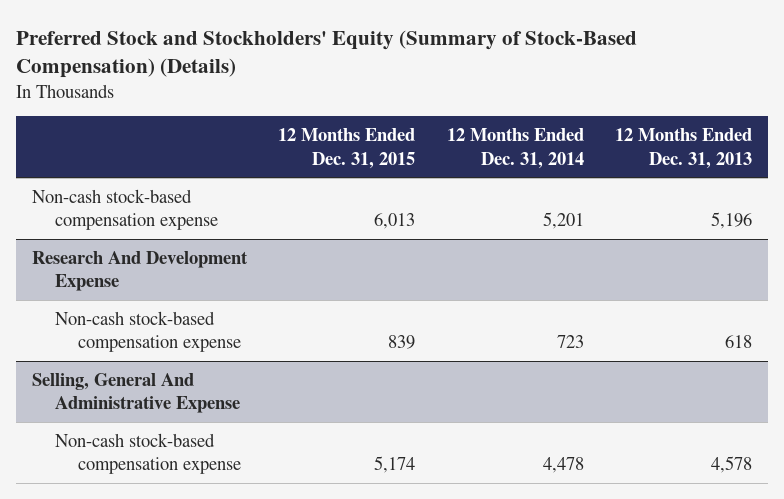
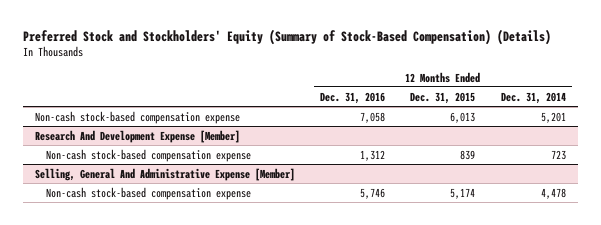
- | 12 Months Ended Dec. 31, 2015 | 12 Months Ended Dec. 31, 2014 | 12 Months Ended Dec. 31, 2013
+ | 12 Months Ended Dec. 31, 2016 | 12 Months Ended Dec. 31, 2015 | 12 Months Ended Dec. 31, 2014
- Research And Development Expense
+ Research And Development Expense [Member]
- Selling, General And Administrative Expense
+ Selling, General And Administrative Expense [Member]

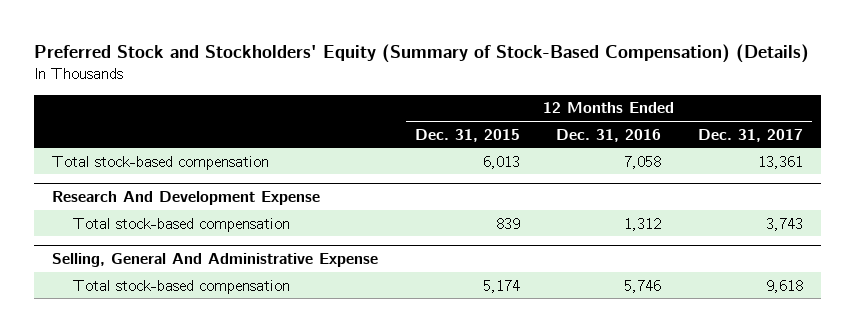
- | 12 Months Ended Dec. 31, 2016 | 12 Months Ended Dec. 31, 2015 | 12 Months Ended Dec. 31, 2014
+ | 12 Months Ended Dec. 31, 2015 | 12 Months Ended Dec. 31, 2016 | 12 Months Ended Dec. 31, 2017
- Non-cash stock-based compensation expense | 7,058 | 6,013 | 5,201
- Research And Development Expense [Member]
- Non-cash stock-based compensation expense | 1,312 | 839 | 723
- Selling, General And Administrative Expense [Member]
- Non-cash stock-based compensation expense | 5,746 | 5,174 | 4,478
+ Total stock-based compensation | 6,013 | 7,058 | 13,361
+ Research And Development Expense
+ Total stock-based compensation | 839 | 1,312 | 3,743
+ Selling, General And Administrative Expense
+ Total stock-based compensation | 5,174 | 5,746 | 9,618

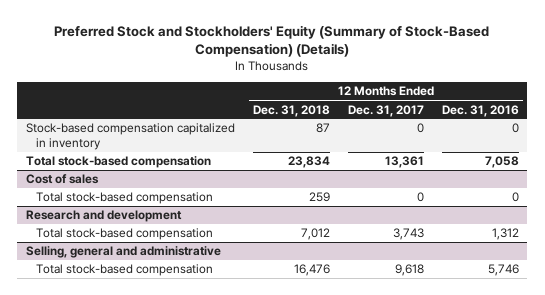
- | 12 Months Ended Dec. 31, 2015 | 12 Months Ended Dec. 31, 2016 | 12 Months Ended Dec. 31, 2017
+ | 12 Months Ended Dec. 31, 2018 | 12 Months Ended Dec. 31, 2017 | 12 Months Ended Dec. 31, 2016
+ Stock-based compensation capitalized in inventory | 87 | 0 | 0
- Research And Development Expense
+ Cost of sales
+ Total stock-based compensation | 259 | 0 | 0
+ Research and development
- Selling, General And Administrative Expense
+ Selling, general and administrative

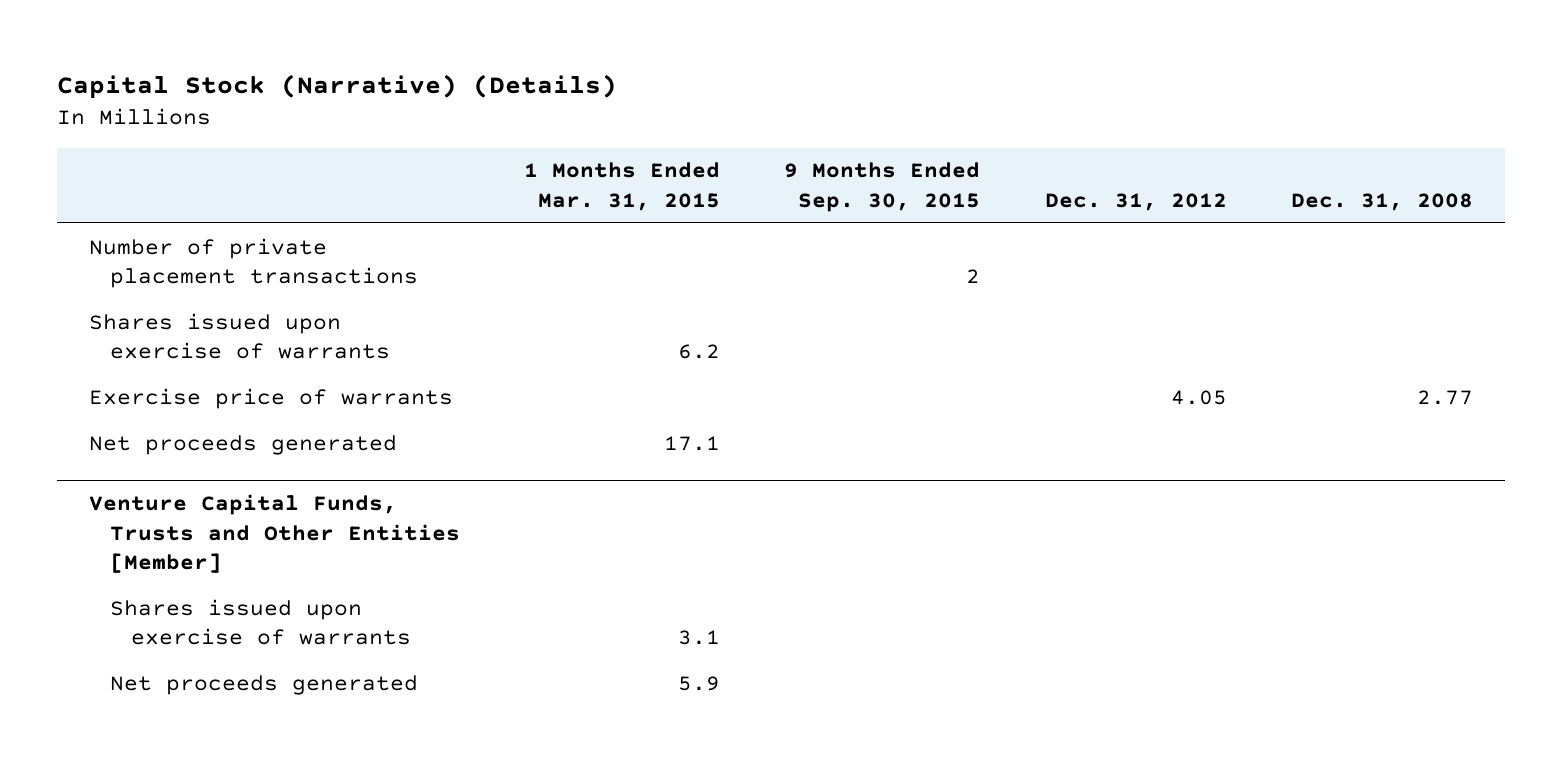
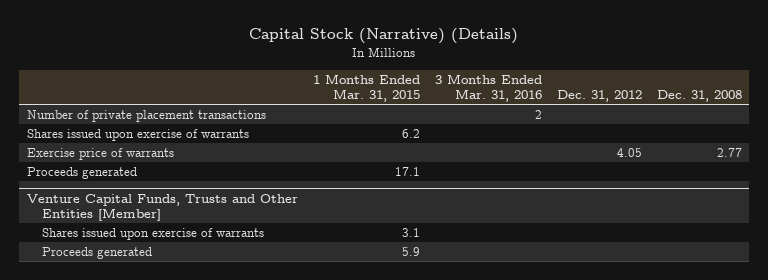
- | 1 Months Ended Mar. 31, 2015 | 9 Months Ended Sep. 30, 2015 | Dec. 31, 2012 | Dec. 31, 2008
+ | 1 Months Ended Mar. 31, 2015 | 3 Months Ended Mar. 31, 2016 | Dec. 31, 2012 | Dec. 31, 2008
- Net proceeds generated | 17.1 | | |
+ Proceeds generated | 17.1 | | |
@ Venture Capital Funds, Trusts and Other Entities [Member]
- Net proceeds generated | 5.9 | | |
+ Proceeds generated | 5.9 | | |

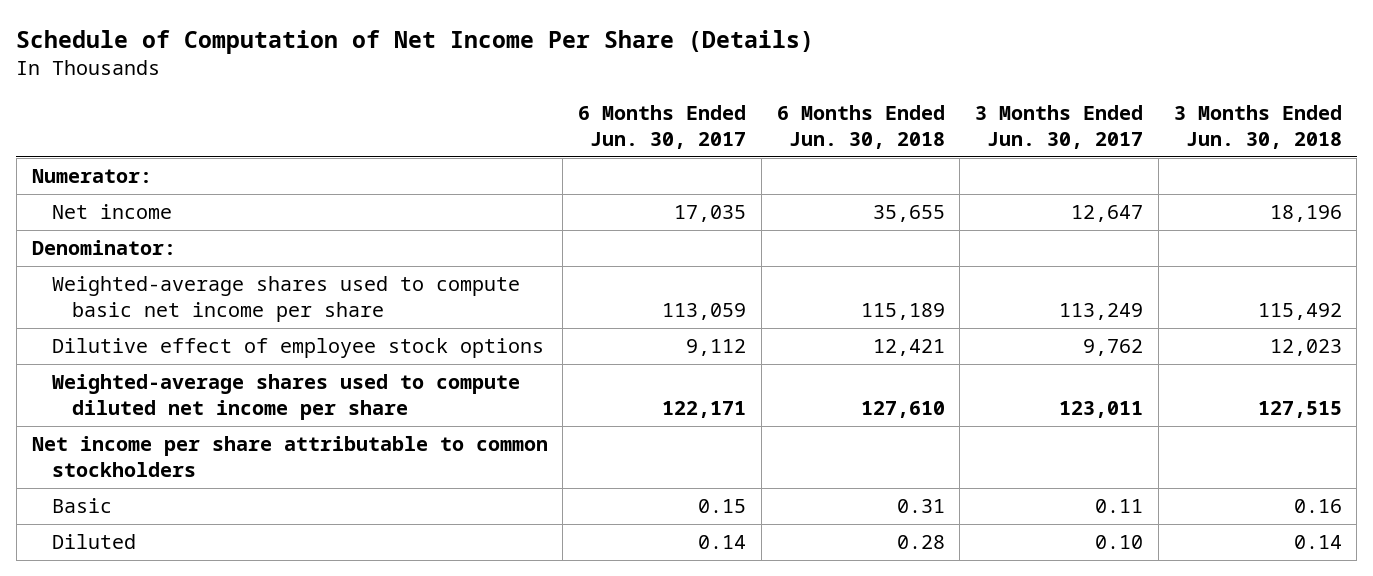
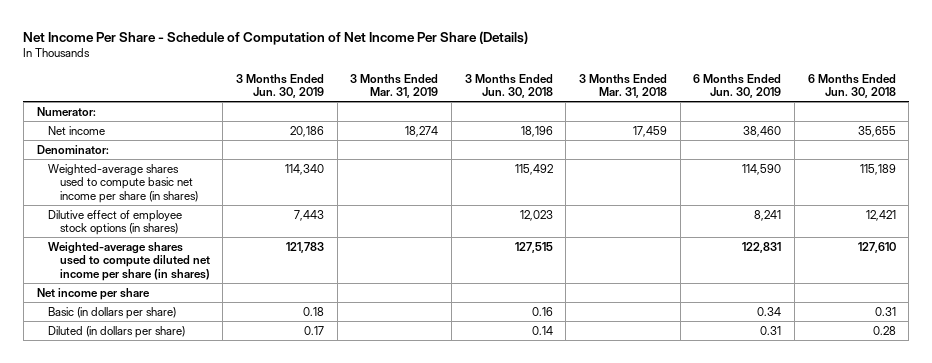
- Schedule of Computation of Net Income Per Share (Details)
+ Net Income Per Share - Schedule of Computation of Net Income Per Share (Details)
- | 6 Months Ended Jun. 30, 2017 | 6 Months Ended Jun. 30, 2018 | 3 Months Ended Jun. 30, 2017 | 3 Months Ended Jun. 30, 2018
+ | 3 Months Ended Jun. 30, 2019 | 3 Months Ended Mar. 31, 2019 | 3 Months Ended Jun. 30, 2018 | 3 Months Ended Mar. 31, 2018 | 6 Months Ended Jun. 30, 2019 | 6 Months Ended Jun. 30, 2018
- Weighted-average shares used to compute basic net income per share | 113,059 | 115,189 | 113,249 | 115,492
- Dilutive effect of employee stock options | 9,112 | 12,421 | 9,762 | 12,023
- Weighted-average shares used to compute diluted net income per share | 122,171 | 127,610 | 123,011 | 127,515
- Net income per share attributable to common stockholders
- Basic | 0.15 | 0.31 | 0.11 | 0.16
- Diluted | 0.14 | 0.28 | 0.10 | 0.14
+ Weighted-average shares used to compute basic net income per share (in shares) | 114,340 | | 115,492 | | 114,590 | 115,189
+ Dilutive effect of employee stock options (in shares) | 7,443 | | 12,023 | | 8,241 | 12,421
+ Weighted-average shares used to compute diluted net income per share (in shares) | 121,783 | | 127,515 | | 122,831 | 127,610
+ Net income per share
+ Basic (in dollars per share) | 0.18 | | 0.16 | | 0.34 | 0.31
+ Diluted (in dollars per share) | 0.17 | | 0.14 | | 0.31 | 0.28

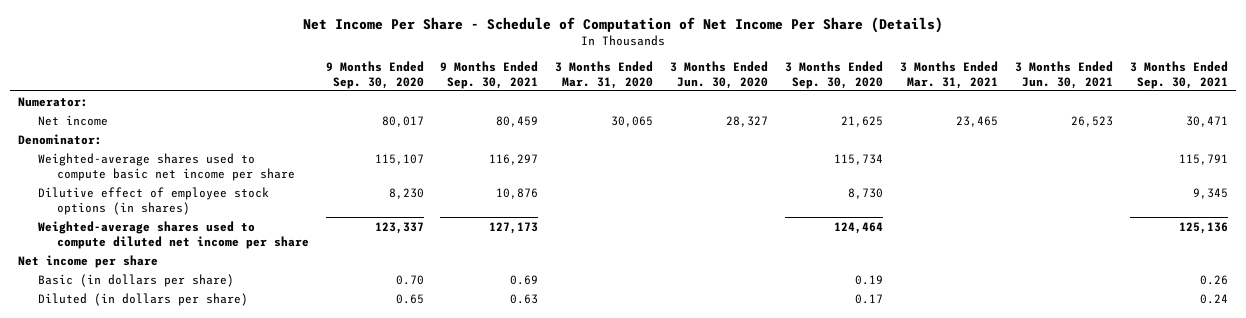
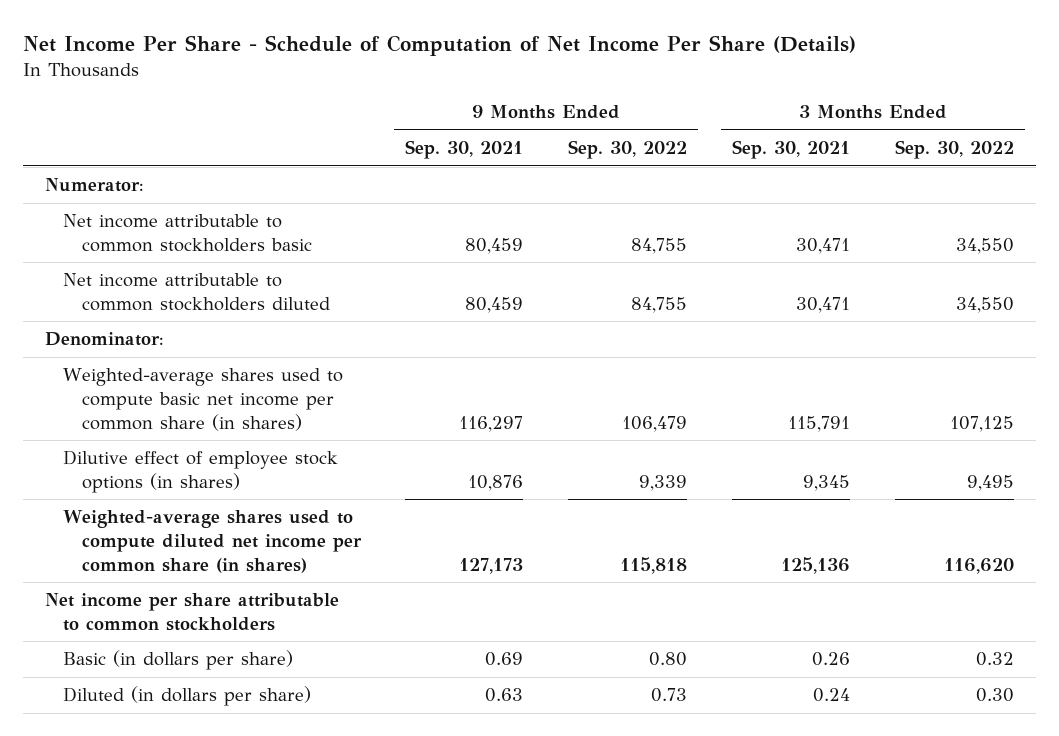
- | 9 Months Ended Sep. 30, 2020 | 9 Months Ended Sep. 30, 2021 | 3 Months Ended Mar. 31, 2020 | 3 Months Ended Jun. 30, 2020 | 3 Months Ended Sep. 30, 2020 | 3 Months Ended Mar. 31, 2021 | 3 Months Ended Jun. 30, 2021 | 3 Months Ended Sep. 30, 2021
+ | 9 Months Ended Sep. 30, 2021 | 9 Months Ended Sep. 30, 2022 | 3 Months Ended Sep. 30, 2021 | 3 Months Ended Sep. 30, 2022
- Net income | 80,017 | 80,459 | 30,065 | 28,327 | 21,625 | 23,465 | 26,523 | 30,471
+ Net income attributable to common stockholders basic | 80,459 | 84,755 | 30,471 | 34,550
+ Net income attributable to common stockholders diluted | 80,459 | 84,755 | 30,471 | 34,550
- Weighted-average shares used to compute basic net income per share | 115,107 | 116,297 | | | 115,734 | | | 115,791
+ Weighted-average shares used to compute basic net income per common share (in shares) | 116,297 | 106,479 | 115,791 | 107,125
- Weighted-average shares used to compute diluted net income per share | 123,337 | 127,173 | | | 124,464 | | | 125,136
- Net income per share
+ Weighted-average shares used to compute diluted net income per common share (in shares) | 127,173 | 115,818 | 125,136 | 116,620
+ Net income per share attributable to common stockholders

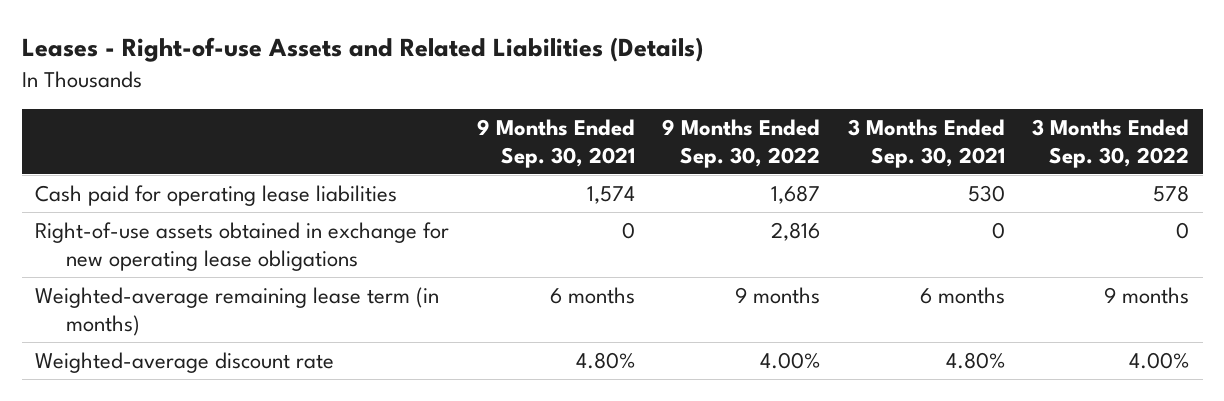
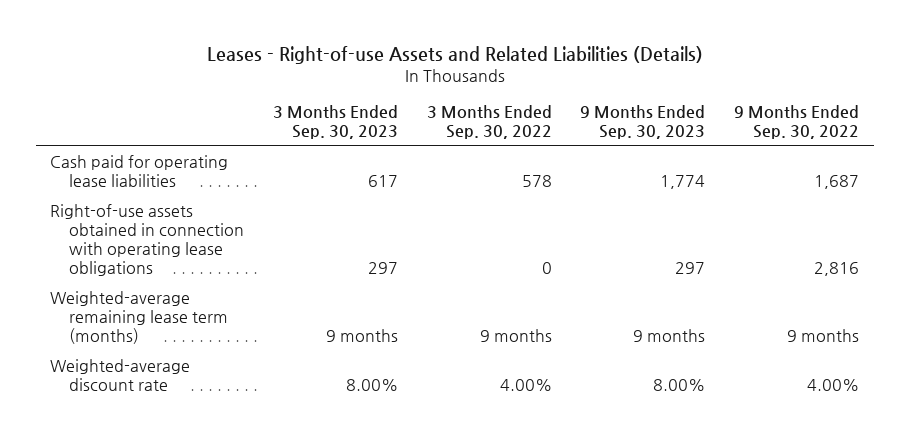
- | 9 Months Ended Sep. 30, 2021 | 9 Months Ended Sep. 30, 2022 | 3 Months Ended Sep. 30, 2021 | 3 Months Ended Sep. 30, 2022
+ | 3 Months Ended Sep. 30, 2023 | 3 Months Ended Sep. 30, 2022 | 9 Months Ended Sep. 30, 2023 | 9 Months Ended Sep. 30, 2022
- Right-of-use assets obtained in exchange for new operating lease obligations | 0 | 2,816 | 0 | 0
- Weighted-average remaining lease term (in months) | 6 months | 9 months | 6 months | 9 months
+ Right-of-use assets obtained in connection with operating lease obligations | 297 | 0 | 297 | 2,816
+ Weighted-average remaining lease term (months) | 9 months | 9 months | 9 months | 9 months

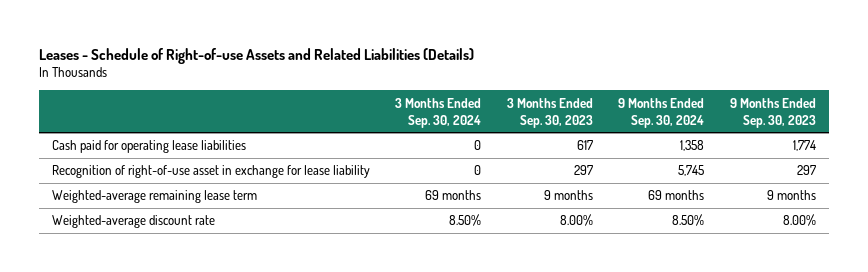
- Leases - Right-of-use Assets and Related Liabilities (Details)
+ Leases - Schedule of Right-of-use Assets and Related Liabilities (Details)
- | 3 Months Ended Sep. 30, 2023 | 3 Months Ended Sep. 30, 2022 | 9 Months Ended Sep. 30, 2023 | 9 Months Ended Sep. 30, 2022
+ | 3 Months Ended Sep. 30, 2024 | 3 Months Ended Sep. 30, 2023 | 9 Months Ended Sep. 30, 2024 | 9 Months Ended Sep. 30, 2023
- Right-of-use assets obtained in connection with operating lease obligations | 297 | 0 | 297 | 2,816
- Weighted-average remaining lease term (months) | 9 months | 9 months | 9 months | 9 months
+ Recognition of right-of-use asset in exchange for lease liability | 0 | 297 | 5,745 | 297
+ Weighted-average remaining lease term | 69 months | 9 months | 69 months | 9 months

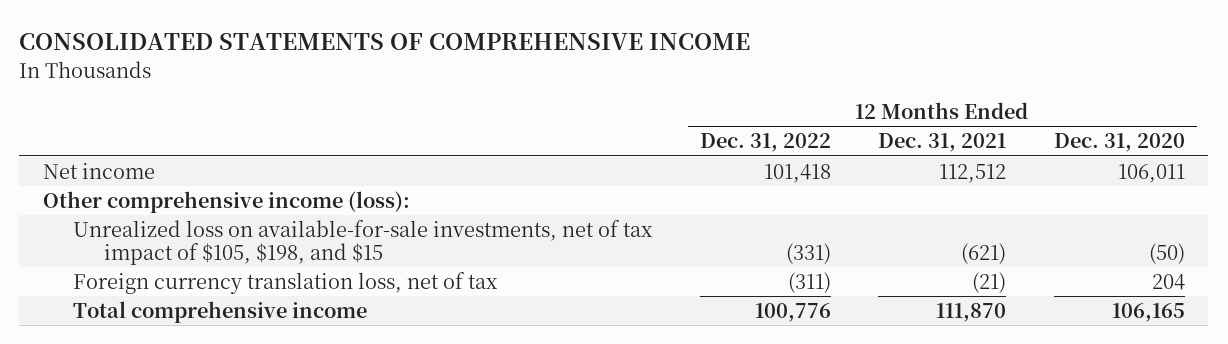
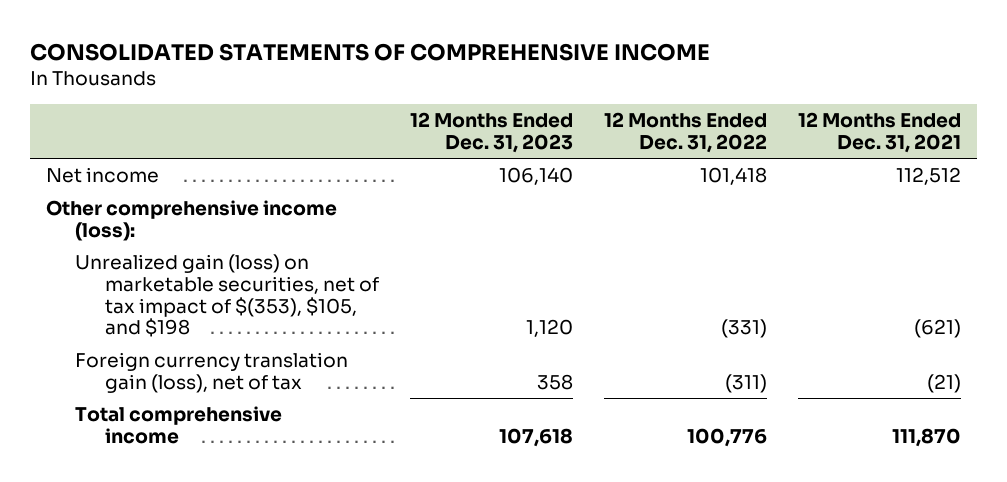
- | 12 Months Ended Dec. 31, 2022 | 12 Months Ended Dec. 31, 2021 | 12 Months Ended Dec. 31, 2020
+ | 12 Months Ended Dec. 31, 2023 | 12 Months Ended Dec. 31, 2022 | 12 Months Ended Dec. 31, 2021
- Unrealized loss on available-for-sale investments, net of tax impact of $105, $198, and $15 | (331) | (621) | (50)
- Foreign currency translation loss, net of tax | (311) | (21) | 204
+ Unrealized gain (loss) on marketable securities, net of tax impact of $(353), $105, and $198 | 1,120 | (331) | (621)
+ Foreign currency translation gain (loss), net of tax | 358 | (311) | (21)

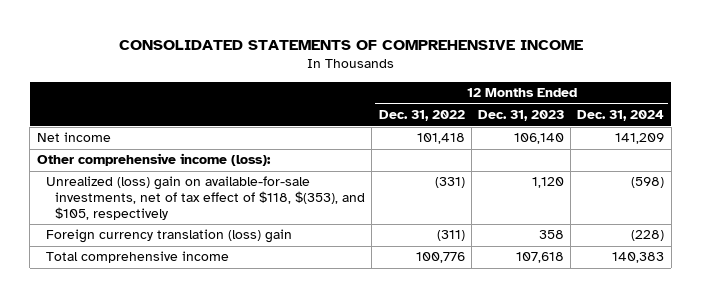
- | 12 Months Ended Dec. 31, 2023 | 12 Months Ended Dec. 31, 2022 | 12 Months Ended Dec. 31, 2021
+ | 12 Months Ended Dec. 31, 2022 | 12 Months Ended Dec. 31, 2023 | 12 Months Ended Dec. 31, 2024
- Unrealized gain (loss) on marketable securities, net of tax impact of $(353), $105, and $198 | 1,120 | (331) | (621)
- Foreign currency translation gain (loss), net of tax | 358 | (311) | (21)
+ Unrealized (loss) gain on available-for-sale investments, net of tax effect of $118, $(353), and $105, respectively | (331) | 1,120 | (598)
+ Foreign currency translation (loss) gain | (311) | 358 | (228)

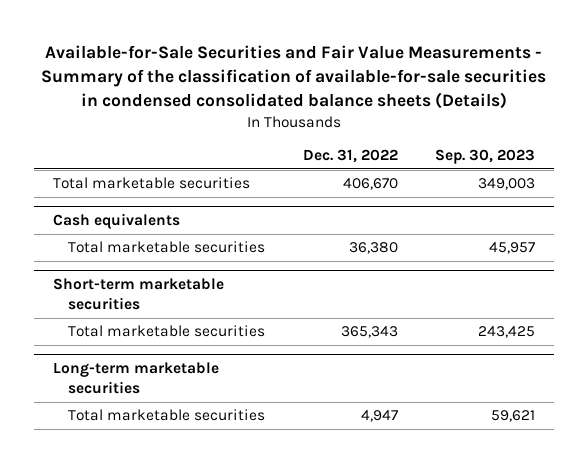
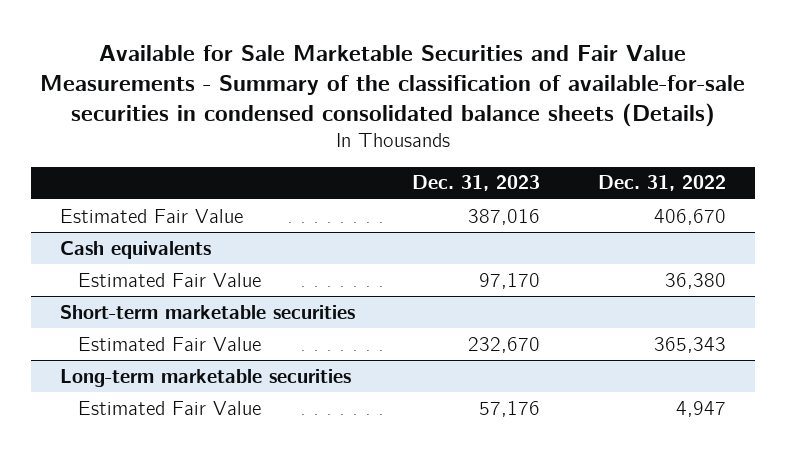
- Available-for-Sale Securities and Fair Value Measurements - Summary of the classification of available-for-sale securities in condensed consolidated balance sheets (Details)
+ Available for Sale Marketable Securities and Fair Value Measurements - Summary of the classification of available-for-sale securities in condensed consolidated balance sheets (Details)
- | Dec. 31, 2022 | Sep. 30, 2023
+ | Dec. 31, 2023 | Dec. 31, 2022
- Total marketable securities | 406,670 | 349,003
+ Estimated Fair Value | 387,016 | 406,670
@ Cash equivalents
- Total marketable securities | 36,380 | 45,957
+ Estimated Fair Value | 97,170 | 36,380
@ Short-term marketable securities
- Total marketable securities | 365,343 | 243,425
+ Estimated Fair Value | 232,670 | 365,343
@ Long-term marketable securities
- Total marketable securities | 4,947 | 59,621
+ Estimated Fair Value | 57,176 | 4,947

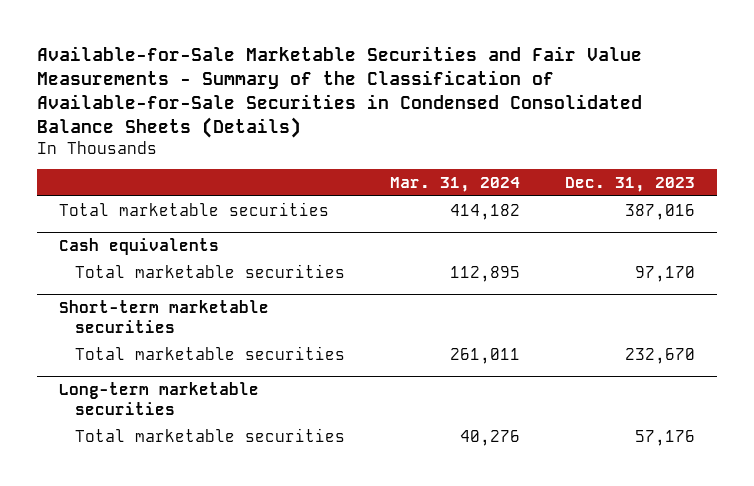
- Available for Sale Marketable Securities and Fair Value Measurements - Summary of the classification of available-for-sale securities in condensed consolidated balance sheets (Details)
+ Available-for-Sale Marketable Securities and Fair Value Measurements - Summary of the Classification of Available-for-Sale Securities in Condensed Consolidated Balance Sheets (Details)
- | Dec. 31, 2023 | Dec. 31, 2022
+ | Mar. 31, 2024 | Dec. 31, 2023
- Estimated Fair Value | 387,016 | 406,670
+ Total marketable securities | 414,182 | 387,016
@ Cash equivalents
- Estimated Fair Value | 97,170 | 36,380
+ Total marketable securities | 112,895 | 97,170
@ Short-term marketable securities
- Estimated Fair Value | 232,670 | 365,343
+ Total marketable securities | 261,011 | 232,670
@ Long-term marketable securities
- Estimated Fair Value | 57,176 | 4,947
+ Total marketable securities | 40,276 | 57,176

